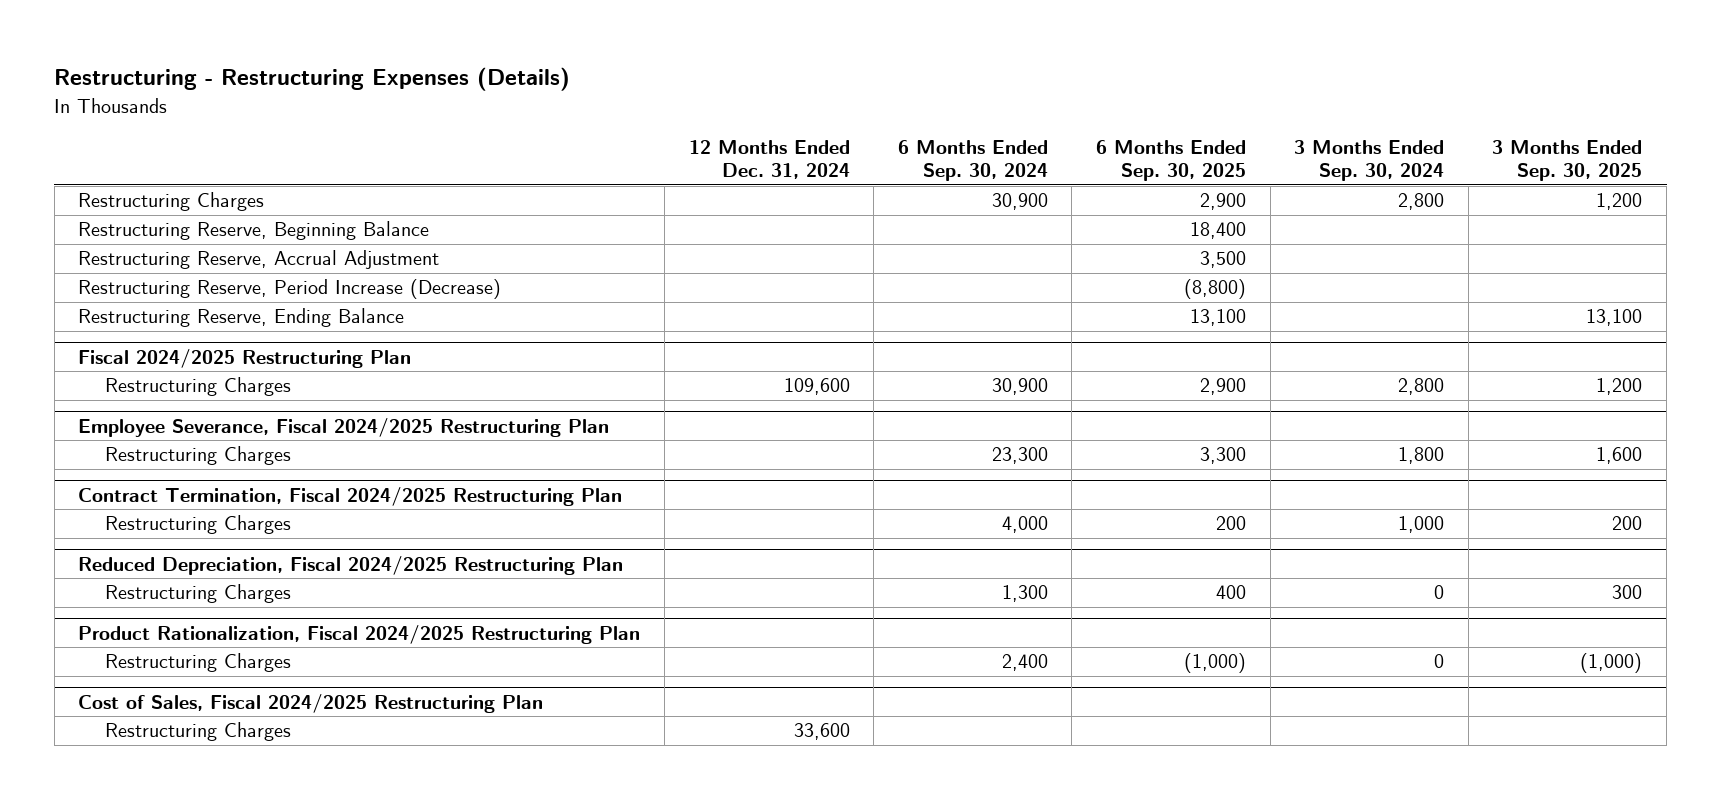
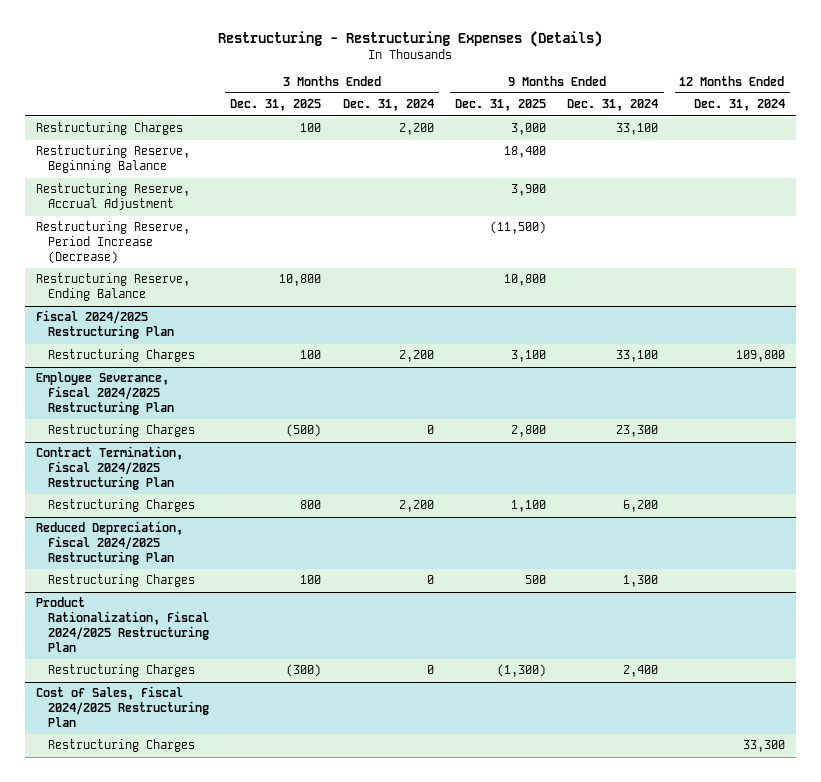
- | 12 Months Ended Dec. 31, 2024 | 6 Months Ended Sep. 30, 2024 | 6 Months Ended Sep. 30, 2025 | 3 Months Ended Sep. 30, 2024 | 3 Months Ended Sep. 30, 2025
+ | 3 Months Ended Dec. 31, 2025 | 3 Months Ended Dec. 31, 2024 | 9 Months Ended Dec. 31, 2025 | 9 Months Ended Dec. 31, 2024 | 12 Months Ended Dec. 31, 2024
@ Fiscal 2024/2025 Restructuring Plan
- Restructuring Charges | 109,600 | 30,900 | 2,900 | 2,800 | 1,200
+ Restructuring Charges | 100 | 2,200 | 3,100 | 33,100 | 109,800
@ Cost of Sales, Fiscal 2024/2025 Restructuring Plan
- Restructuring Charges | 33,600 | | | |
+ Restructuring Charges | | | | | 33,300

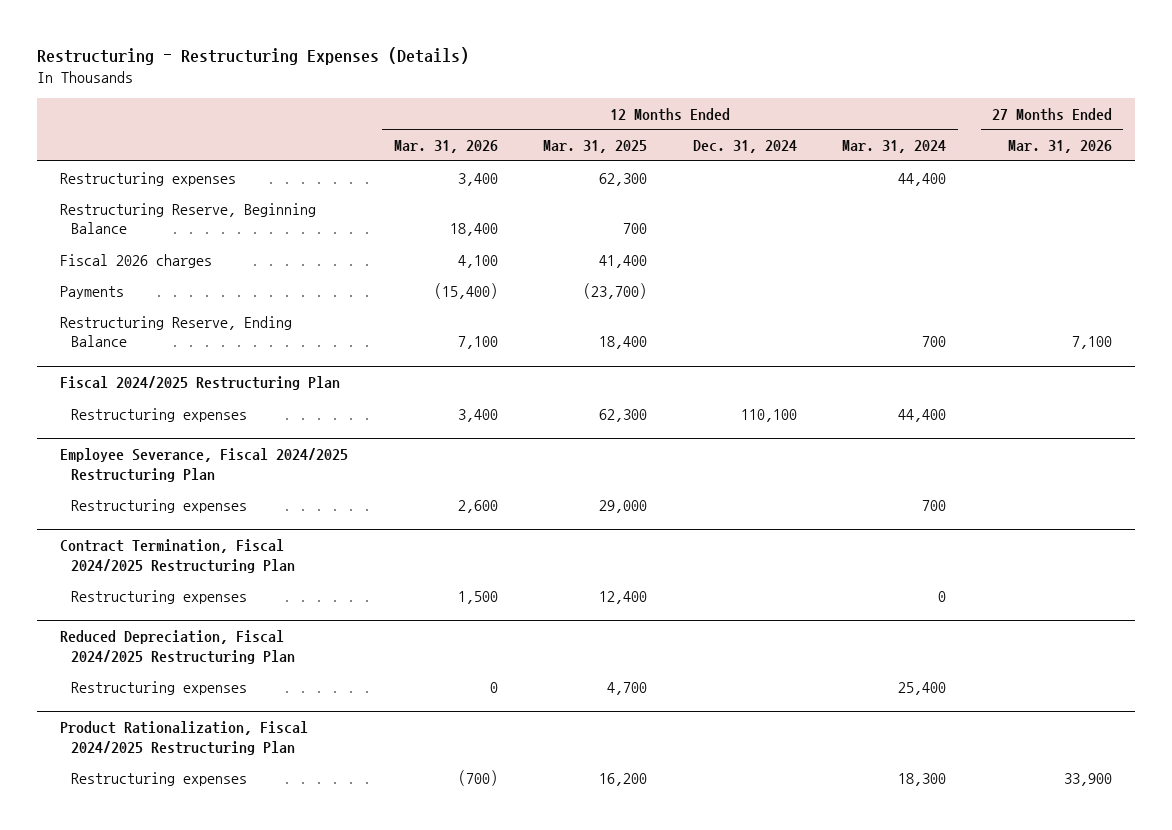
- | 3 Months Ended Dec. 31, 2025 | 3 Months Ended Dec. 31, 2024 | 9 Months Ended Dec. 31, 2025 | 9 Months Ended Dec. 31, 2024 | 12 Months Ended Dec. 31, 2024
+ | 12 Months Ended Mar. 31, 2026 | 12 Months Ended Mar. 31, 2025 | 12 Months Ended Dec. 31, 2024 | 12 Months Ended Mar. 31, 2024 | 27 Months Ended Mar. 31, 2026
- Restructuring Charges | 100 | 2,200 | 3,000 | 33,100 |
+ Restructuring expenses | 3,400 | 62,300 | | 44,400 |
- Restructuring Reserve, Accrual Adjustment | | | 3,900 | |
- Restructuring Reserve, Period Increase (Decrease) | | | (11,500) | |
+ Fiscal 2026 charges | 4,100 | 41,400 | | |
+ Payments | (15,400) | (23,700) | | |
@ Fiscal 2024/2025 Restructuring Plan
- Restructuring Charges | 100 | 2,200 | 3,100 | 33,100 | 109,800
+ Restructuring expenses | 3,400 | 62,300 | 110,100 | 44,400 |
@ Employee Severance, Fiscal 2024/2025 Restructuring Plan
- Restructuring Charges | (500) | 0 | 2,800 | 23,300 |
+ Restructuring expenses | 2,600 | 29,000 | | 700 |
@ Contract Termination, Fiscal 2024/2025 Restructuring Plan
- Restructuring Charges | 800 | 2,200 | 1,100 | 6,200 |
+ Restructuring expenses | 1,500 | 12,400 | | 0 |
@ Reduced Depreciation, Fiscal 2024/2025 Restructuring Plan
- Restructuring Charges | 100 | 0 | 500 | 1,300 |
+ Restructuring expenses | 0 | 4,700 | | 25,400 |
@ Product Rationalization, Fiscal 2024/2025 Restructuring Plan
- Restructuring Charges | (300) | 0 | (1,300) | 2,400 |
- Cost of Sales, Fiscal 2024/2025 Restructuring Plan
- Restructuring Charges | | | | | 33,300
@ Product Rationalization, Fiscal 2024/2025 Restructuring Plan
+ Restructuring expenses | (700) | 16,200 | | 18,300 | 33,900

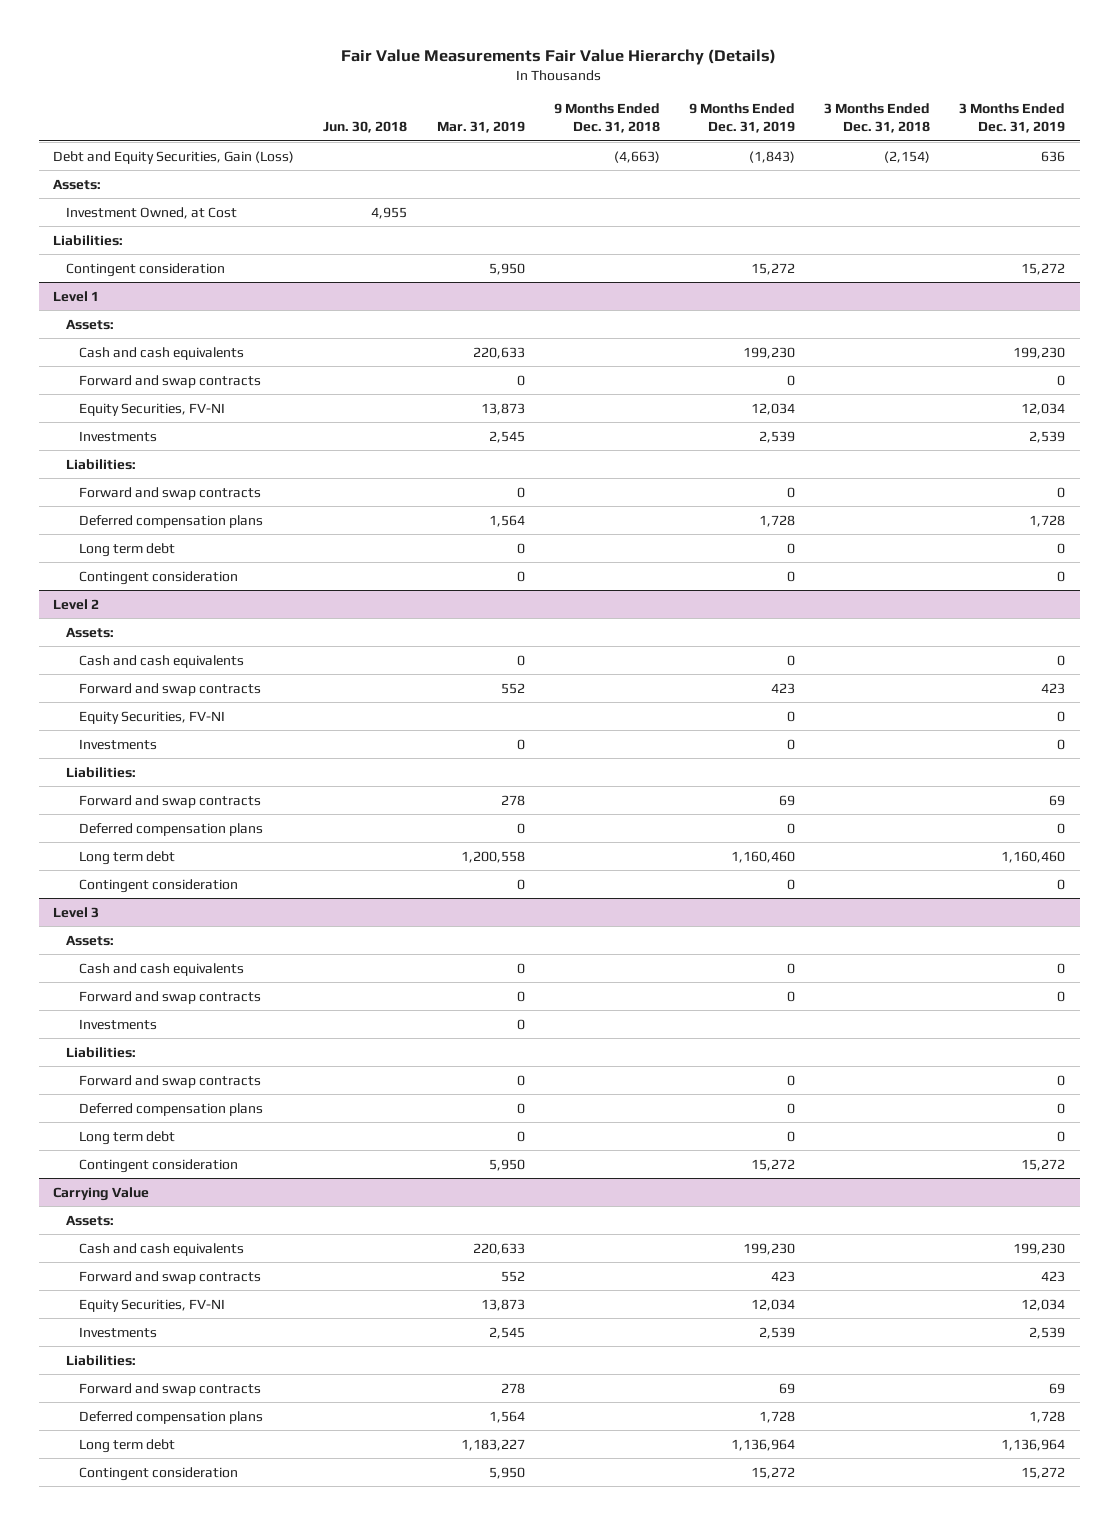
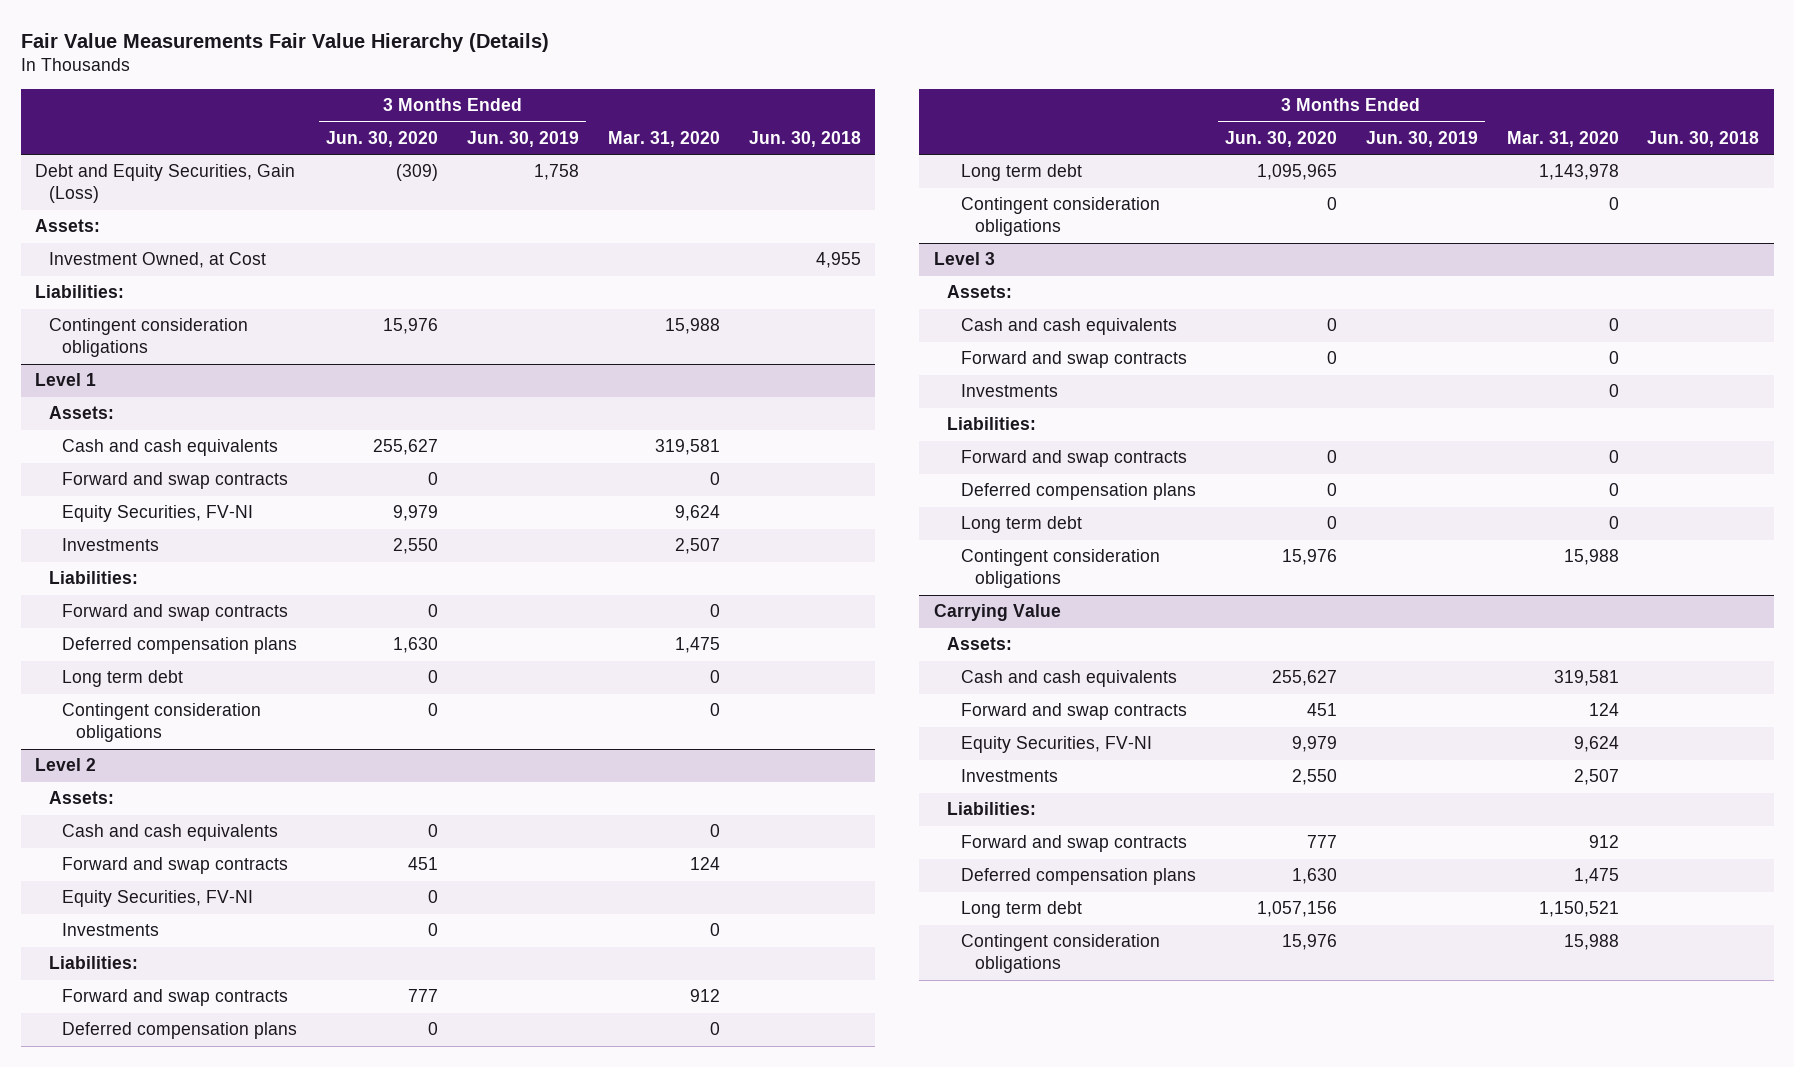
- | Jun. 30, 2018 | Mar. 31, 2019 | 9 Months Ended Dec. 31, 2018 | 9 Months Ended Dec. 31, 2019 | 3 Months Ended Dec. 31, 2018 | 3 Months Ended Dec. 31, 2019
+ | 3 Months Ended Jun. 30, 2020 | 3 Months Ended Jun. 30, 2019 | Mar. 31, 2020 | Jun. 30, 2018
- Contingent consideration | | 5,950 | | 15,272 | | 15,272
+ Contingent consideration obligations | 15,976 | | 15,988 |
@ Level 1
- Contingent consideration | | 0 | | 0 | | 0
+ Contingent consideration obligations | 0 | | 0 |
@ Level 2
- Contingent consideration | | 0 | | 0 | | 0
+ Contingent consideration obligations | 0 | | 0 |
@ Level 3
- Contingent consideration | | 5,950 | | 15,272 | | 15,272
+ Contingent consideration obligations | 15,976 | | 15,988 |
@ Carrying Value
- Contingent consideration | | 5,950 | | 15,272 | | 15,272
+ Contingent consideration obligations | 15,976 | | 15,988 |

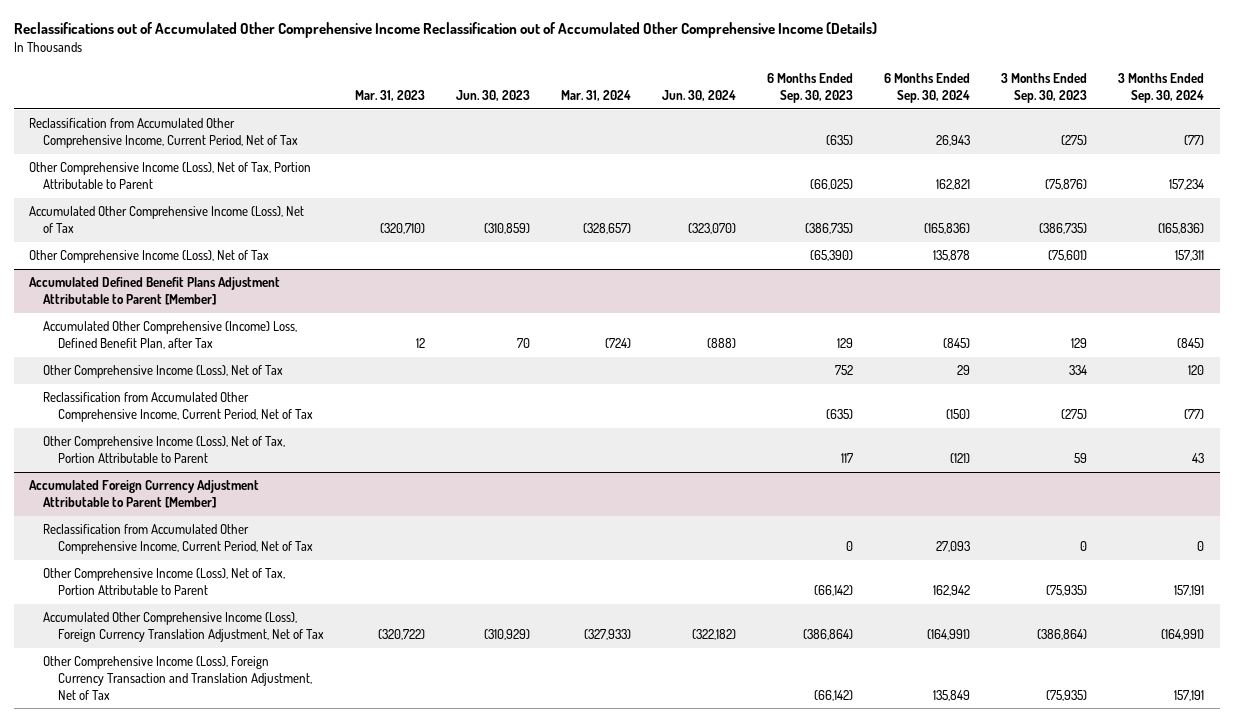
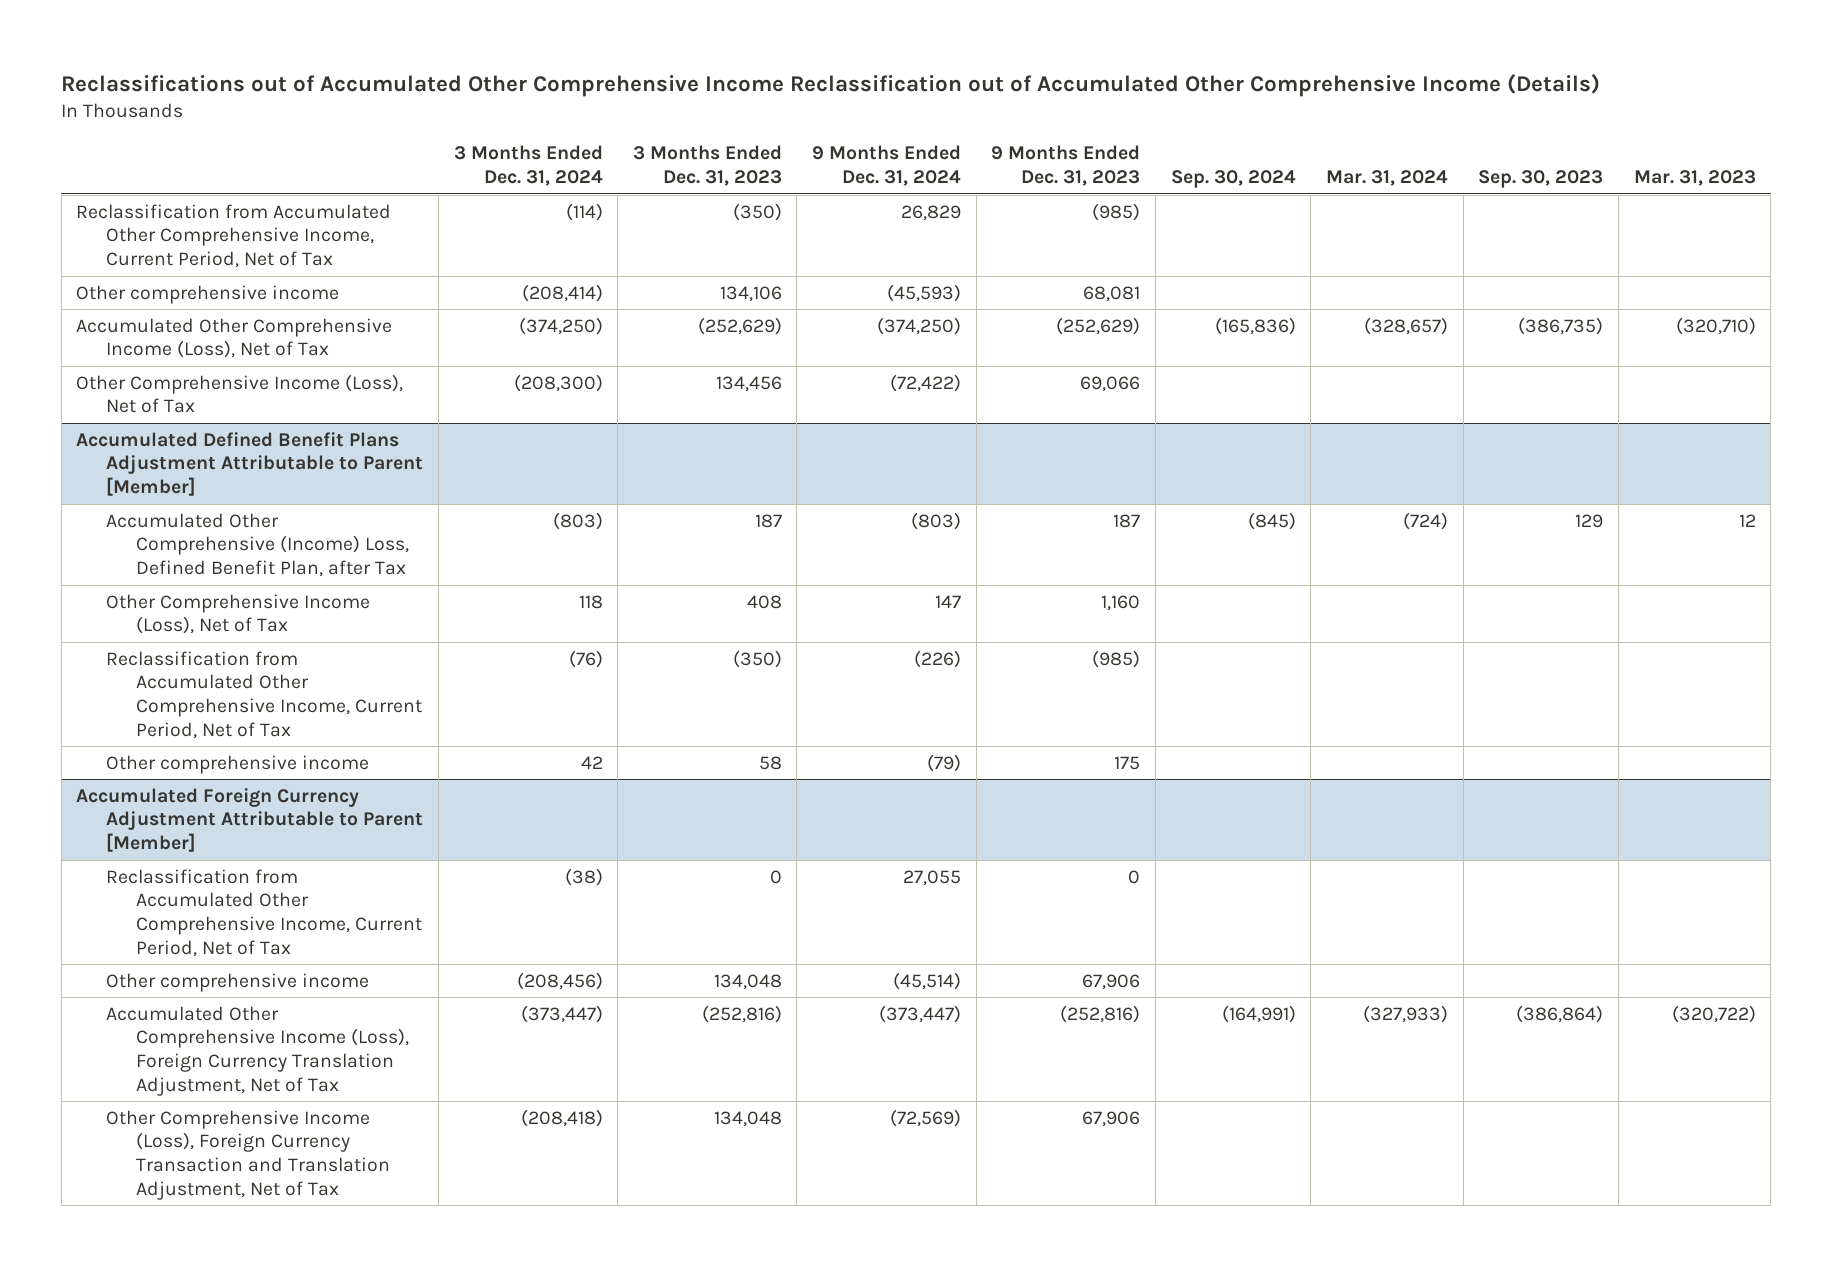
- | Mar. 31, 2023 | Jun. 30, 2023 | Mar. 31, 2024 | Jun. 30, 2024 | 6 Months Ended Sep. 30, 2023 | 6 Months Ended Sep. 30, 2024 | 3 Months Ended Sep. 30, 2023 | 3 Months Ended Sep. 30, 2024
+ | 3 Months Ended Dec. 31, 2024 | 3 Months Ended Dec. 31, 2023 | 9 Months Ended Dec. 31, 2024 | 9 Months Ended Dec. 31, 2023 | Sep. 30, 2024 | Mar. 31, 2024 | Sep. 30, 2023 | Mar. 31, 2023
- Other Comprehensive Income (Loss), Net of Tax, Portion Attributable to Parent | | | | | (66,025) | 162,821 | (75,876) | 157,234
+ Other comprehensive income | (208,414) | 134,106 | (45,593) | 68,081 | | | |
@ Accumulated Defined Benefit Plans Adjustment Attributable to Parent [Member]
- Other Comprehensive Income (Loss), Net of Tax, Portion Attributable to Parent | | | | | 117 | (121) | 59 | 43
+ Other comprehensive income | 42 | 58 | (79) | 175 | | | |
@ Accumulated Foreign Currency Adjustment Attributable to Parent [Member]
- Other Comprehensive Income (Loss), Net of Tax, Portion Attributable to Parent | | | | | (66,142) | 162,942 | (75,935) | 157,191
+ Other comprehensive income | (208,456) | 134,048 | (45,514) | 67,906 | | | |

